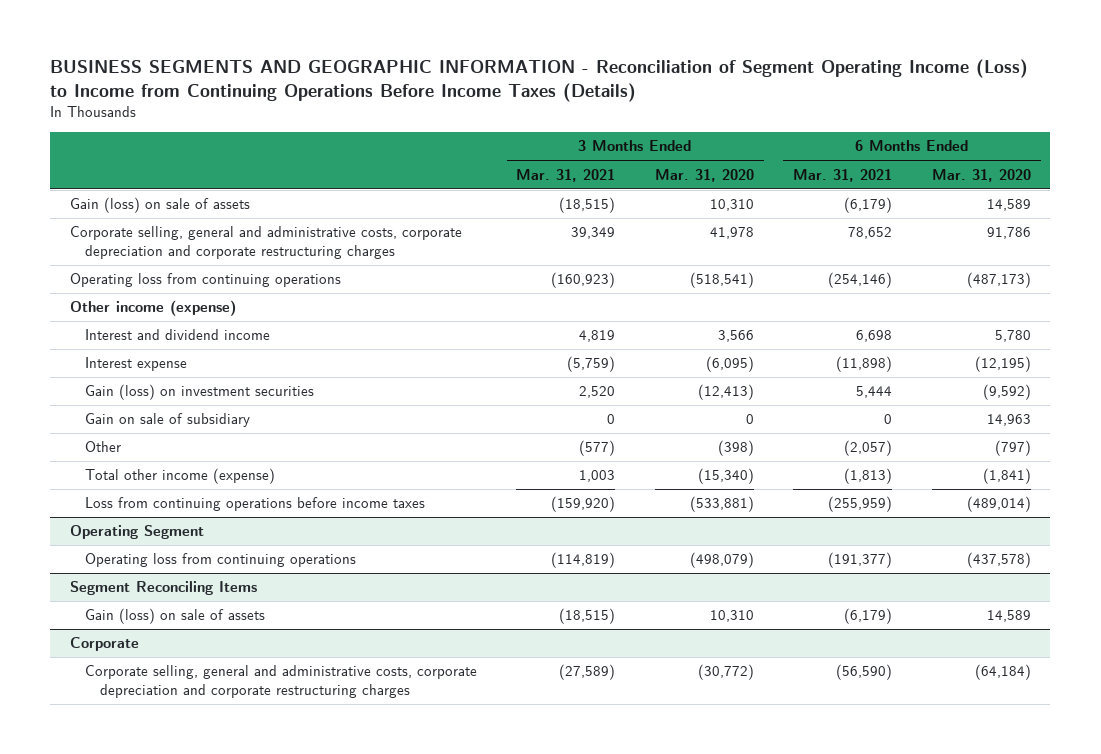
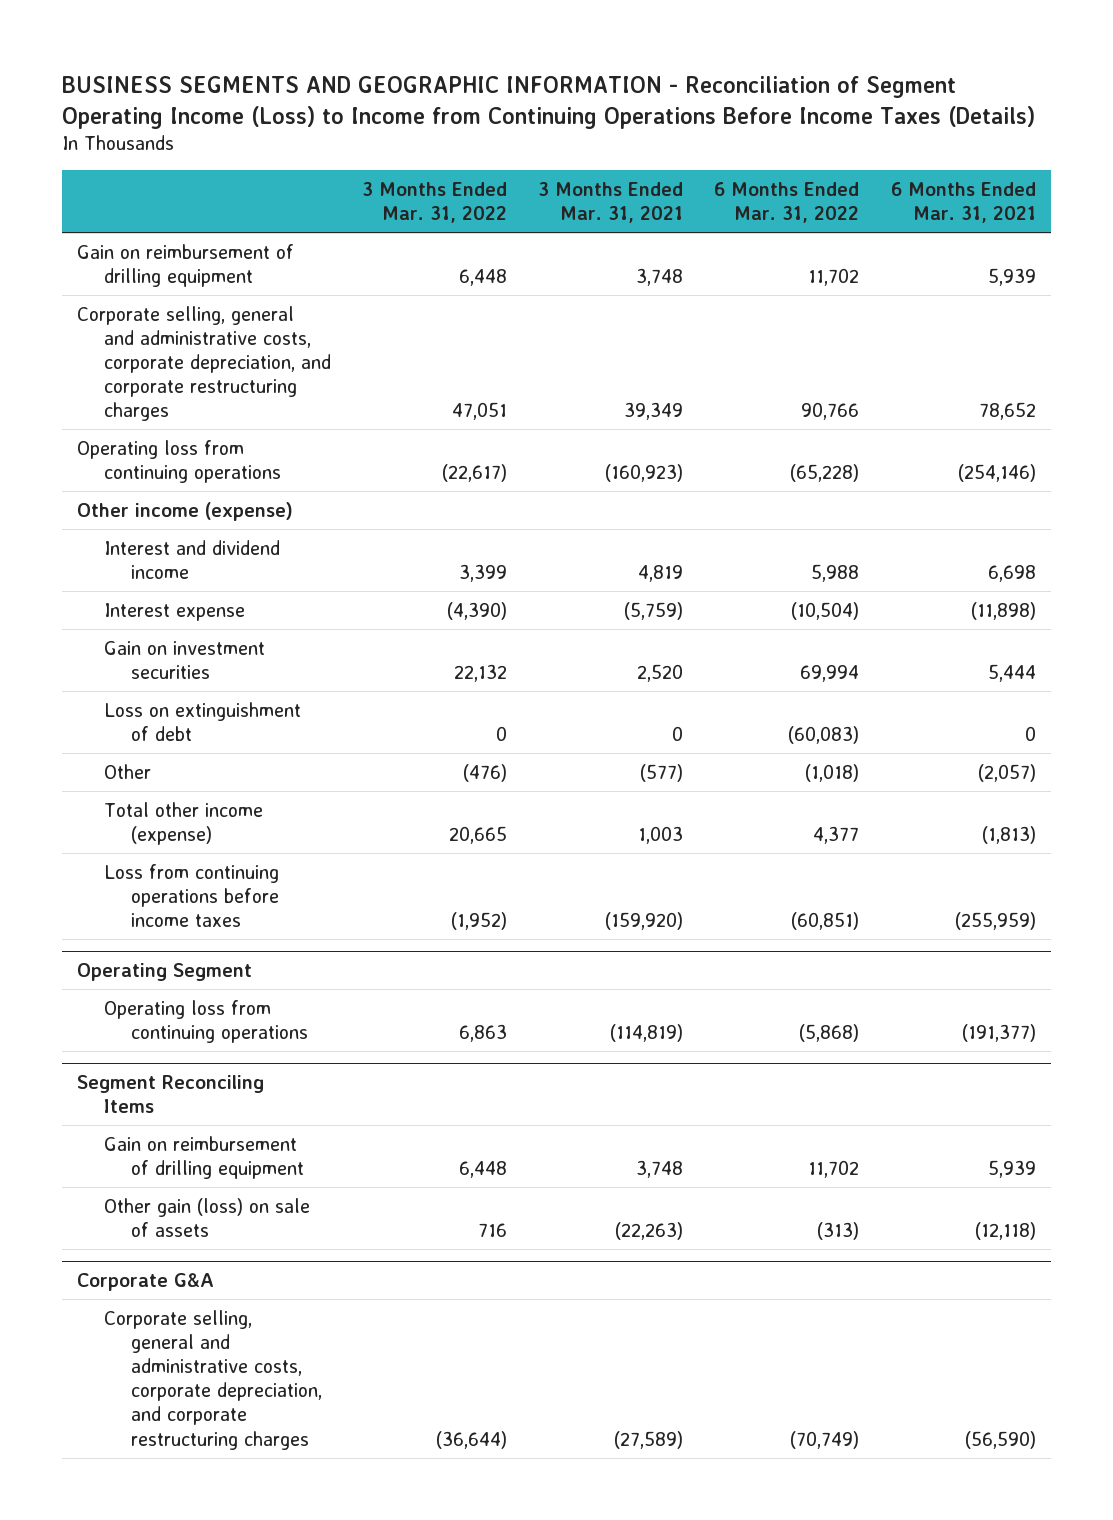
- | 3 Months Ended Mar. 31, 2021 | 3 Months Ended Mar. 31, 2020 | 6 Months Ended Mar. 31, 2021 | 6 Months Ended Mar. 31, 2020
+ | 3 Months Ended Mar. 31, 2022 | 3 Months Ended Mar. 31, 2021 | 6 Months Ended Mar. 31, 2022 | 6 Months Ended Mar. 31, 2021
- Gain (loss) on sale of assets | (18,515) | 10,310 | (6,179) | 14,589
- Corporate selling, general and administrative costs, corporate depreciation and corporate restructuring charges | 39,349 | 41,978 | 78,652 | 91,786
+ Gain on reimbursement of drilling equipment | 6,448 | 3,748 | 11,702 | 5,939
+ Corporate selling, general and administrative costs, corporate depreciation, and corporate restructuring charges | 47,051 | 39,349 | 90,766 | 78,652
- Gain (loss) on investment securities | 2,520 | (12,413) | 5,444 | (9,592)
- Gain on sale of subsidiary | 0 | 0 | 0 | 14,963
+ Gain on investment securities | 22,132 | 2,520 | 69,994 | 5,444
+ Loss on extinguishment of debt | 0 | 0 | (60,083) | 0
@ Segment Reconciling Items
- Gain (loss) on sale of assets | (18,515) | 10,310 | (6,179) | 14,589
- Corporate
- Corporate selling, general and administrative costs, corporate depreciation and corporate restructuring charges | (27,589) | (30,772) | (56,590) | (64,184)
@ Segment Reconciling Items
+ Gain on reimbursement of drilling equipment | 6,448 | 3,748 | 11,702 | 5,939
+ Other gain (loss) on sale of assets | 716 | (22,263) | (313) | (12,118)
+ Corporate G&A
+ Corporate selling, general and administrative costs, corporate depreciation, and corporate restructuring charges | (36,644) | (27,589) | (70,749) | (56,590)

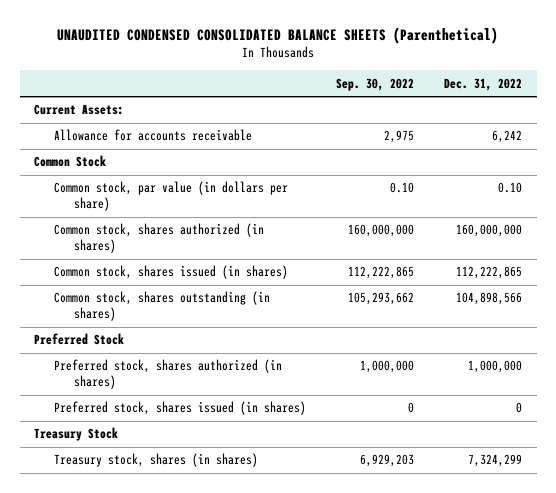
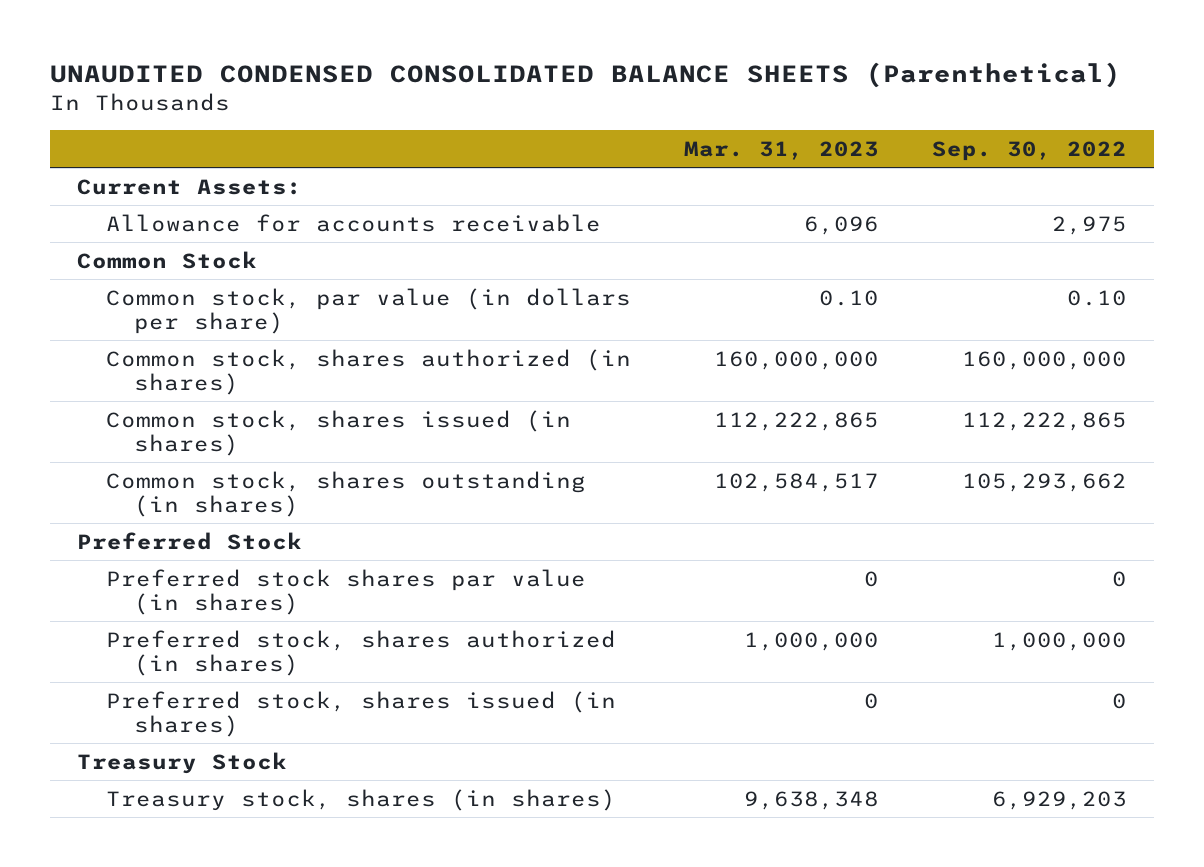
- | Sep. 30, 2022 | Dec. 31, 2022
+ | Mar. 31, 2023 | Sep. 30, 2022
+ Preferred stock shares par value (in shares) | 0 | 0

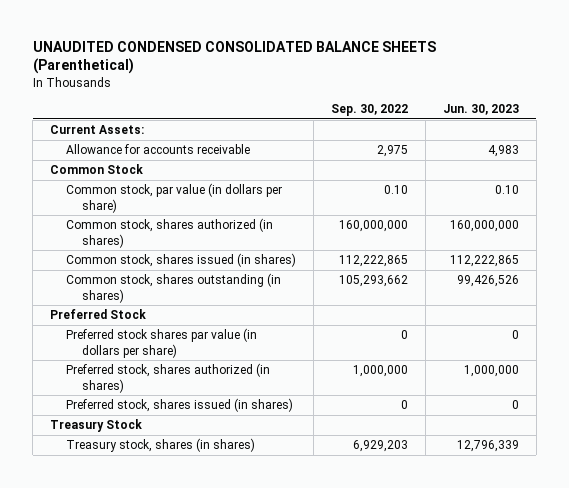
- | Mar. 31, 2023 | Sep. 30, 2022
+ | Sep. 30, 2022 | Jun. 30, 2023
- Preferred stock shares par value (in shares) | 0 | 0
+ Preferred stock shares par value (in dollars per share) | 0 | 0

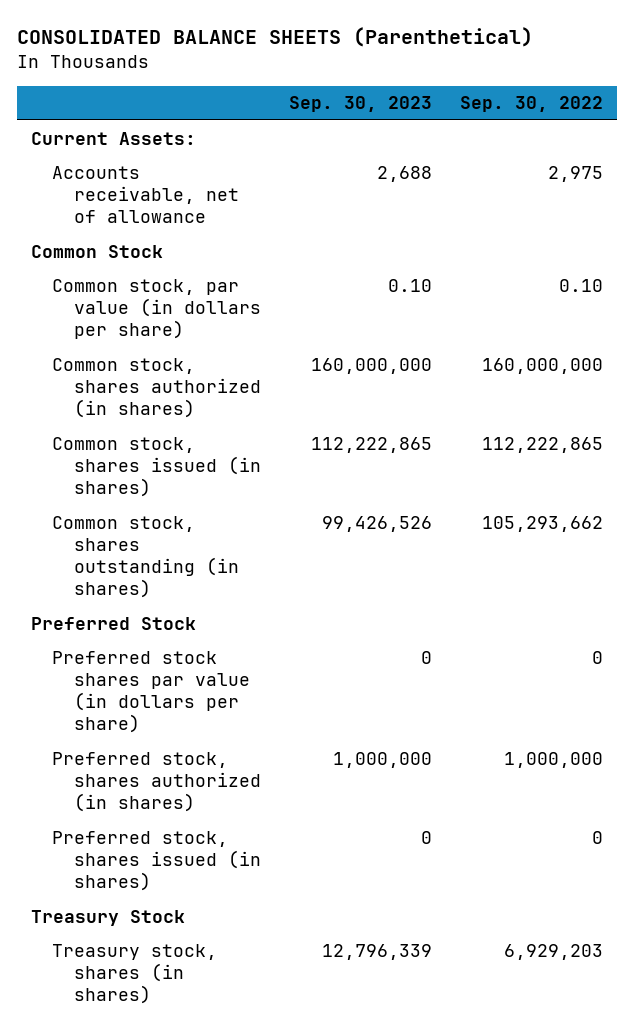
- UNAUDITED CONDENSED CONSOLIDATED BALANCE SHEETS (Parenthetical)
+ CONSOLIDATED BALANCE SHEETS (Parenthetical)
- | Sep. 30, 2022 | Jun. 30, 2023
+ | Sep. 30, 2023 | Sep. 30, 2022
- Allowance for accounts receivable | 2,975 | 4,983
+ Accounts receivable, net of allowance | 2,688 | 2,975

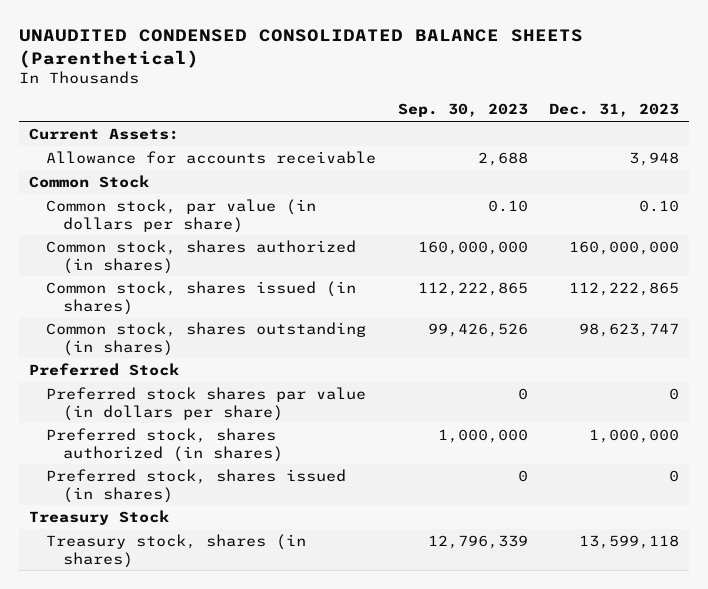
- CONSOLIDATED BALANCE SHEETS (Parenthetical)
+ UNAUDITED CONDENSED CONSOLIDATED BALANCE SHEETS (Parenthetical)
- | Sep. 30, 2023 | Sep. 30, 2022
+ | Sep. 30, 2023 | Dec. 31, 2023
- Accounts receivable, net of allowance | 2,688 | 2,975
+ Allowance for accounts receivable | 2,688 | 3,948

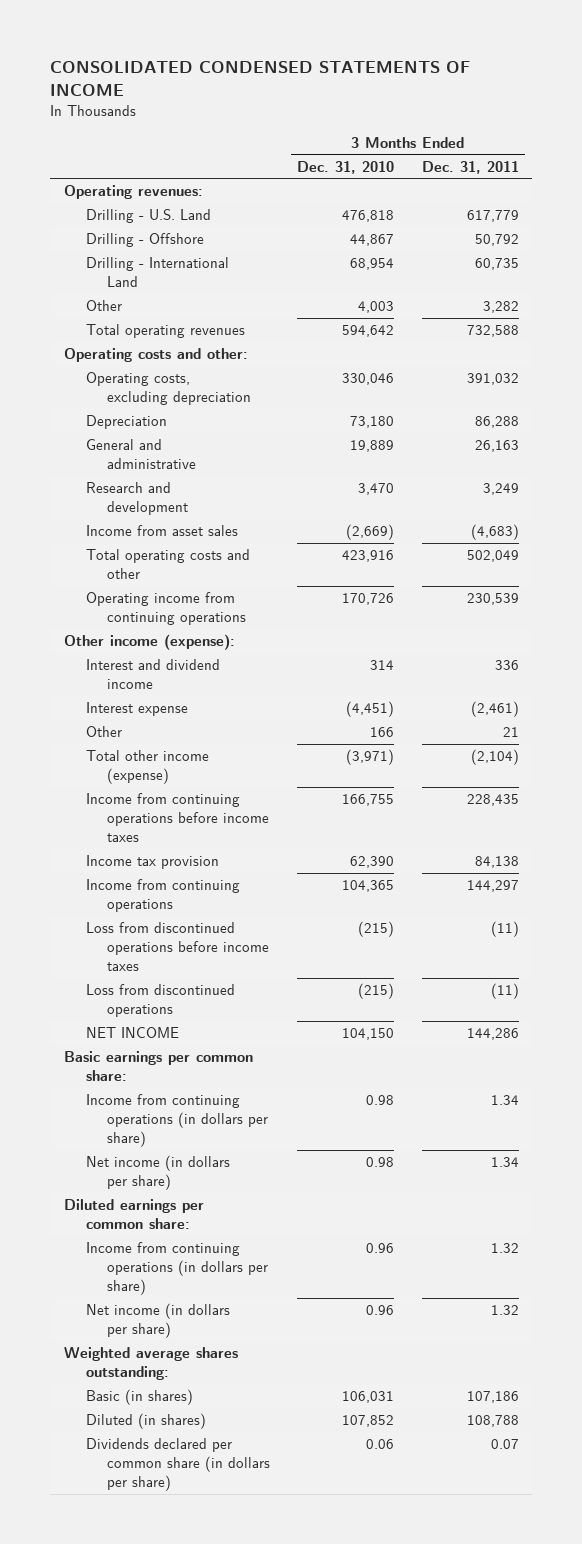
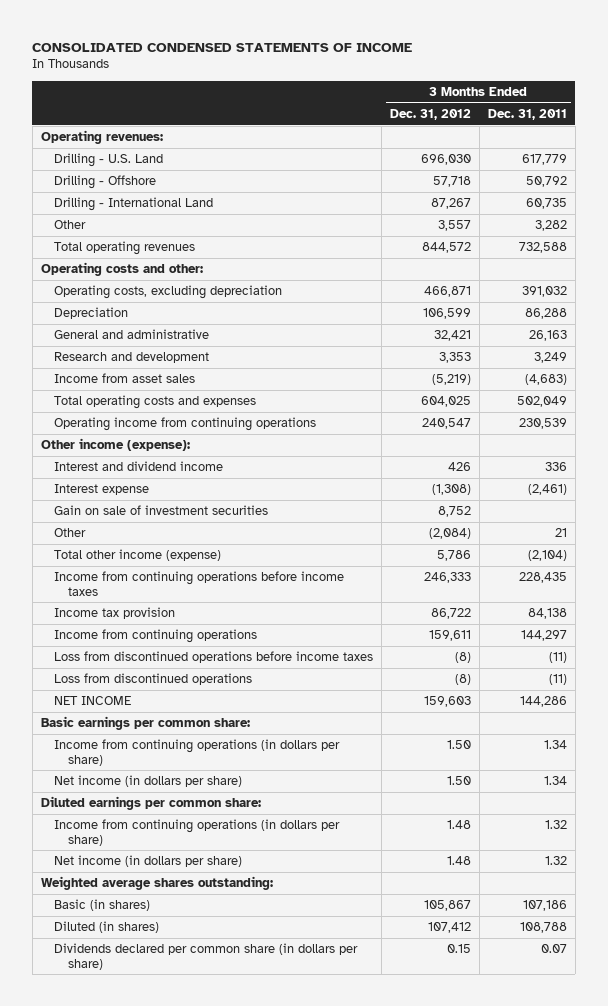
- | 3 Months Ended Dec. 31, 2010 | 3 Months Ended Dec. 31, 2011
+ | 3 Months Ended Dec. 31, 2012 | 3 Months Ended Dec. 31, 2011
- Total operating costs and other | 423,916 | 502,049
+ Total operating costs and expenses | 604,025 | 502,049
+ Gain on sale of investment securities | 8,752 |

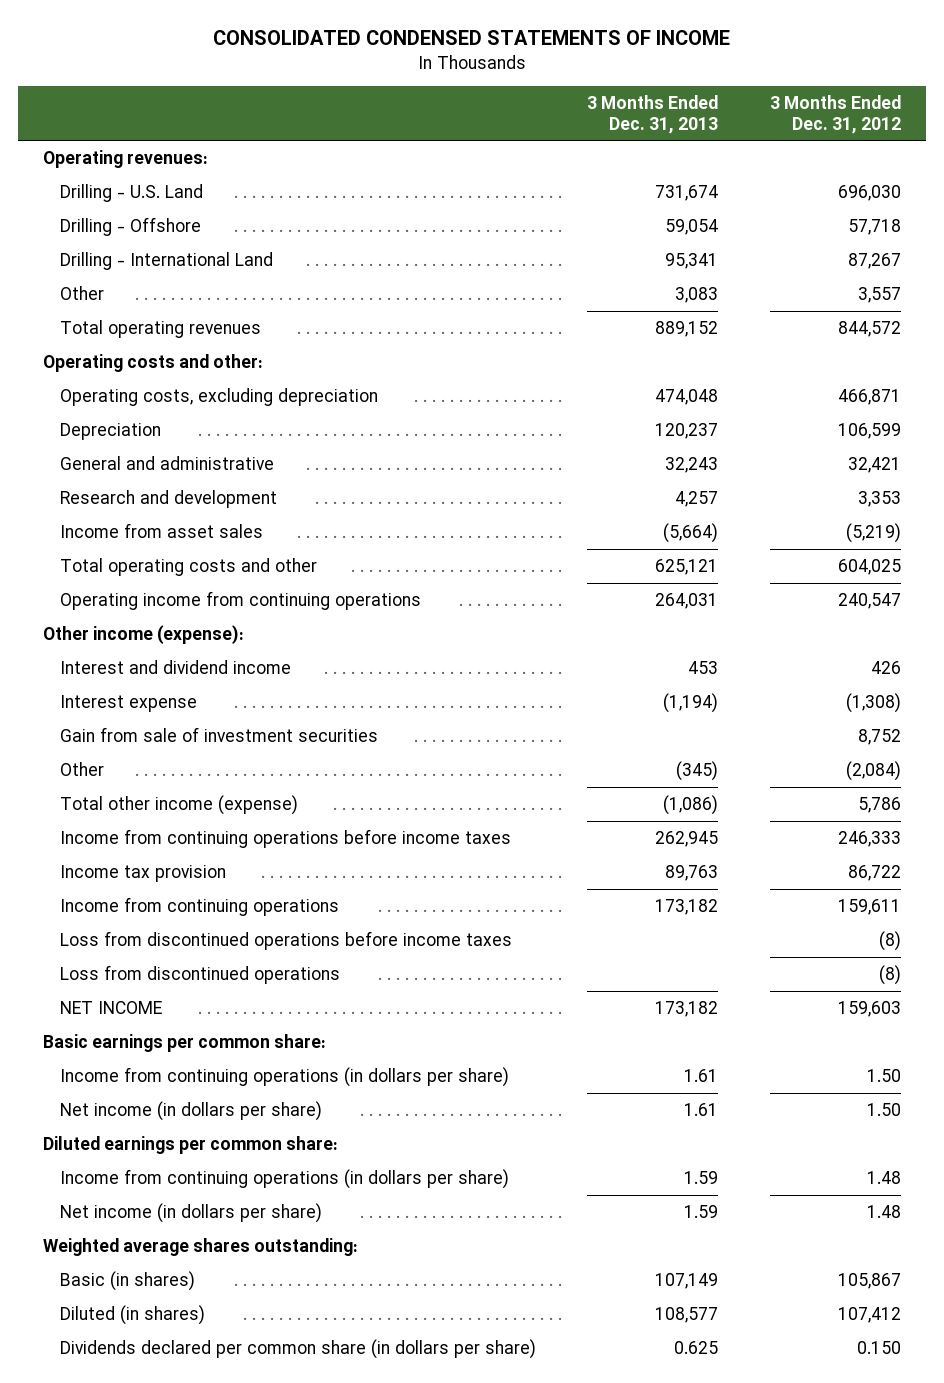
- | 3 Months Ended Dec. 31, 2012 | 3 Months Ended Dec. 31, 2011
+ | 3 Months Ended Dec. 31, 2013 | 3 Months Ended Dec. 31, 2012
- Total operating costs and expenses | 604,025 | 502,049
+ Total operating costs and other | 625,121 | 604,025
- Gain on sale of investment securities | 8,752 |
+ Gain from sale of investment securities | | 8,752
- Dividends declared per common share (in dollars per share) | 0.15 | 0.07
+ Dividends declared per common share (in dollars per share) | 0.625 | 0.150

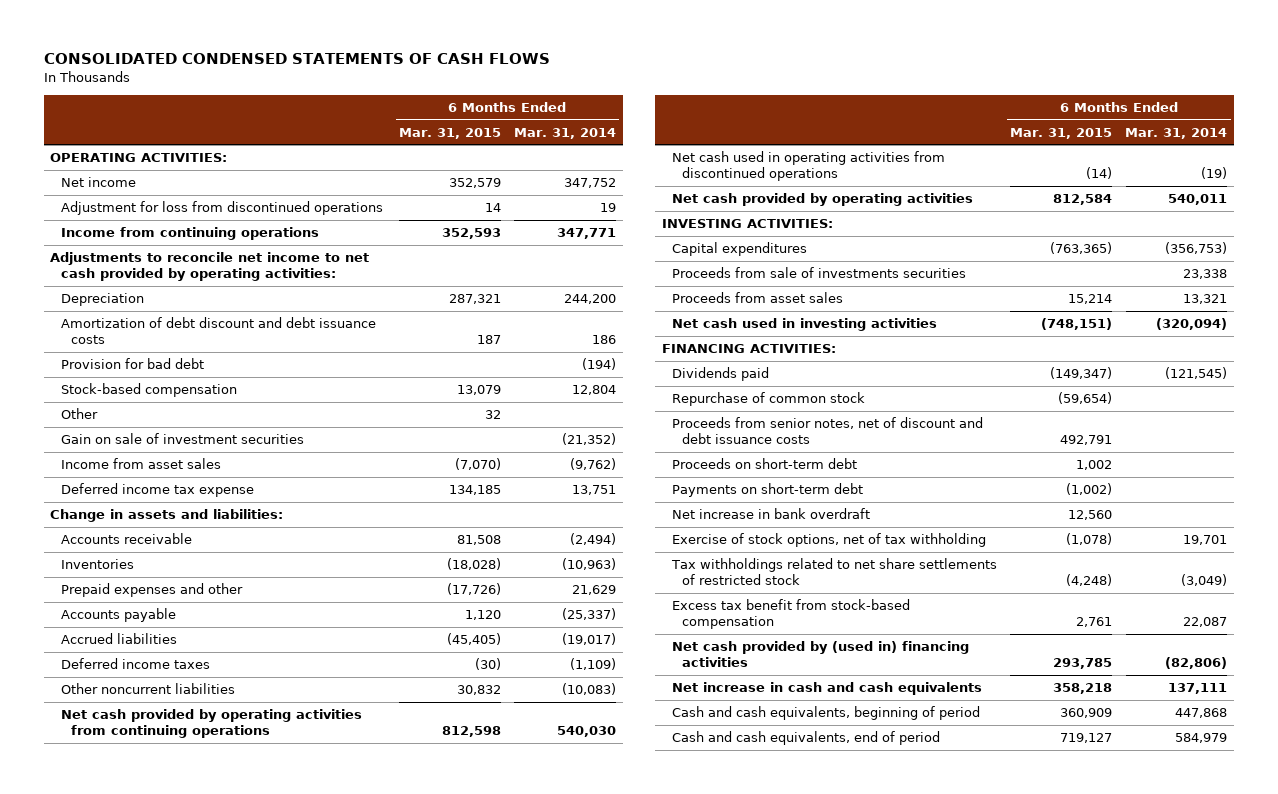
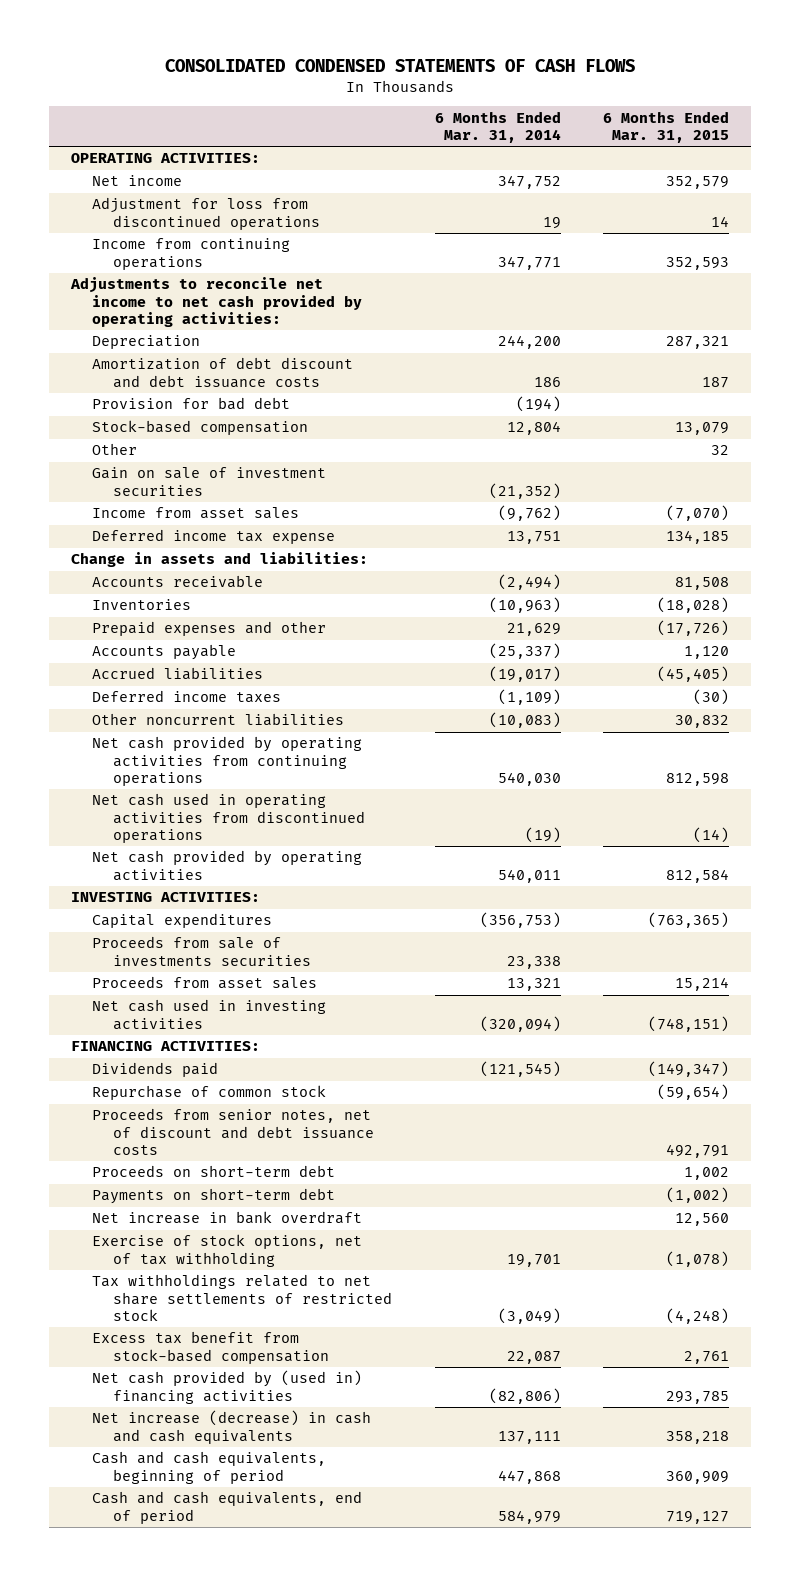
- | 6 Months Ended Mar. 31, 2015 | 6 Months Ended Mar. 31, 2014
+ | 6 Months Ended Mar. 31, 2014 | 6 Months Ended Mar. 31, 2015
- Net increase in cash and cash equivalents | 358,218 | 137,111
+ Net increase (decrease) in cash and cash equivalents | 137,111 | 358,218

